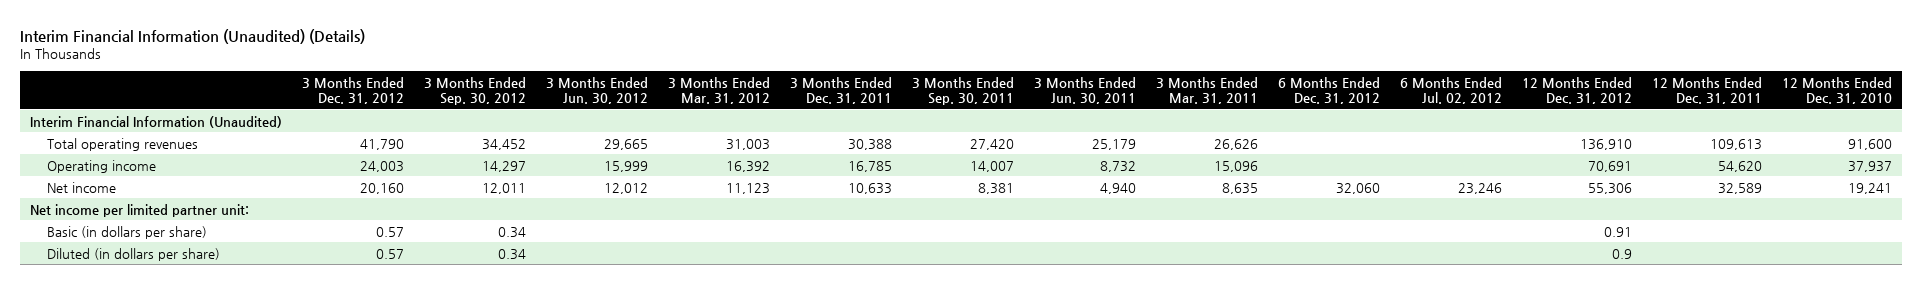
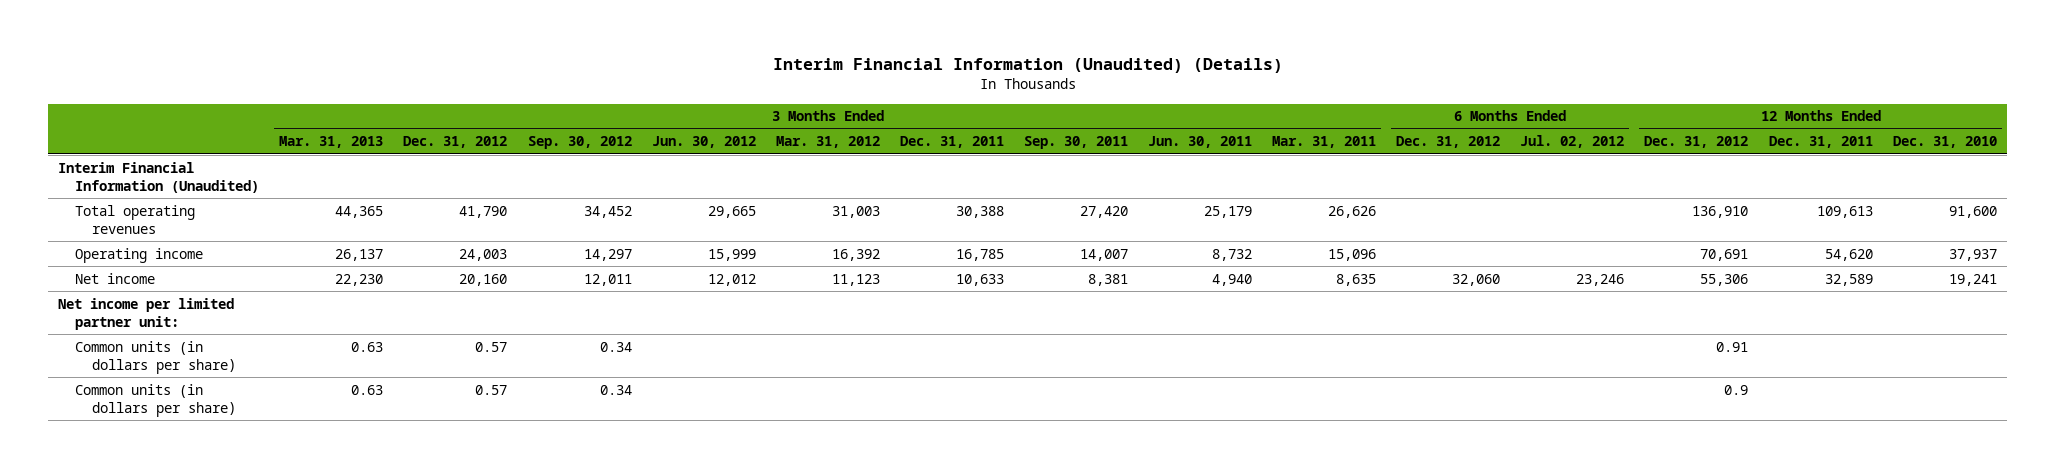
- | 3 Months Ended Dec. 31, 2012 | 3 Months Ended Sep. 30, 2012 | 3 Months Ended Jun. 30, 2012 | 3 Months Ended Mar. 31, 2012 | 3 Months Ended Dec. 31, 2011 | 3 Months Ended Sep. 30, 2011 | 3 Months Ended Jun. 30, 2011 | 3 Months Ended Mar. 31, 2011 | 6 Months Ended Dec. 31, 2012 | 6 Months Ended Jul. 02, 2012 | 12 Months Ended Dec. 31, 2012 | 12 Months Ended Dec. 31, 2011 | 12 Months Ended Dec. 31, 2010
+ | 3 Months Ended Mar. 31, 2013 | 3 Months Ended Dec. 31, 2012 | 3 Months Ended Sep. 30, 2012 | 3 Months Ended Jun. 30, 2012 | 3 Months Ended Mar. 31, 2012 | 3 Months Ended Dec. 31, 2011 | 3 Months Ended Sep. 30, 2011 | 3 Months Ended Jun. 30, 2011 | 3 Months Ended Mar. 31, 2011 | 6 Months Ended Dec. 31, 2012 | 6 Months Ended Jul. 02, 2012 | 12 Months Ended Dec. 31, 2012 | 12 Months Ended Dec. 31, 2011 | 12 Months Ended Dec. 31, 2010
- Basic (in dollars per share) | 0.57 | 0.34 | | | | | | | | | 0.91 | |
- Diluted (in dollars per share) | 0.57 | 0.34 | | | | | | | | | 0.9 | |
+ Common units (in dollars per share) | 0.63 | 0.57 | 0.34 | | | | | | | | | 0.91 | |
+ Common units (in dollars per share) | 0.63 | 0.57 | 0.34 | | | | | | | | | 0.9 | |

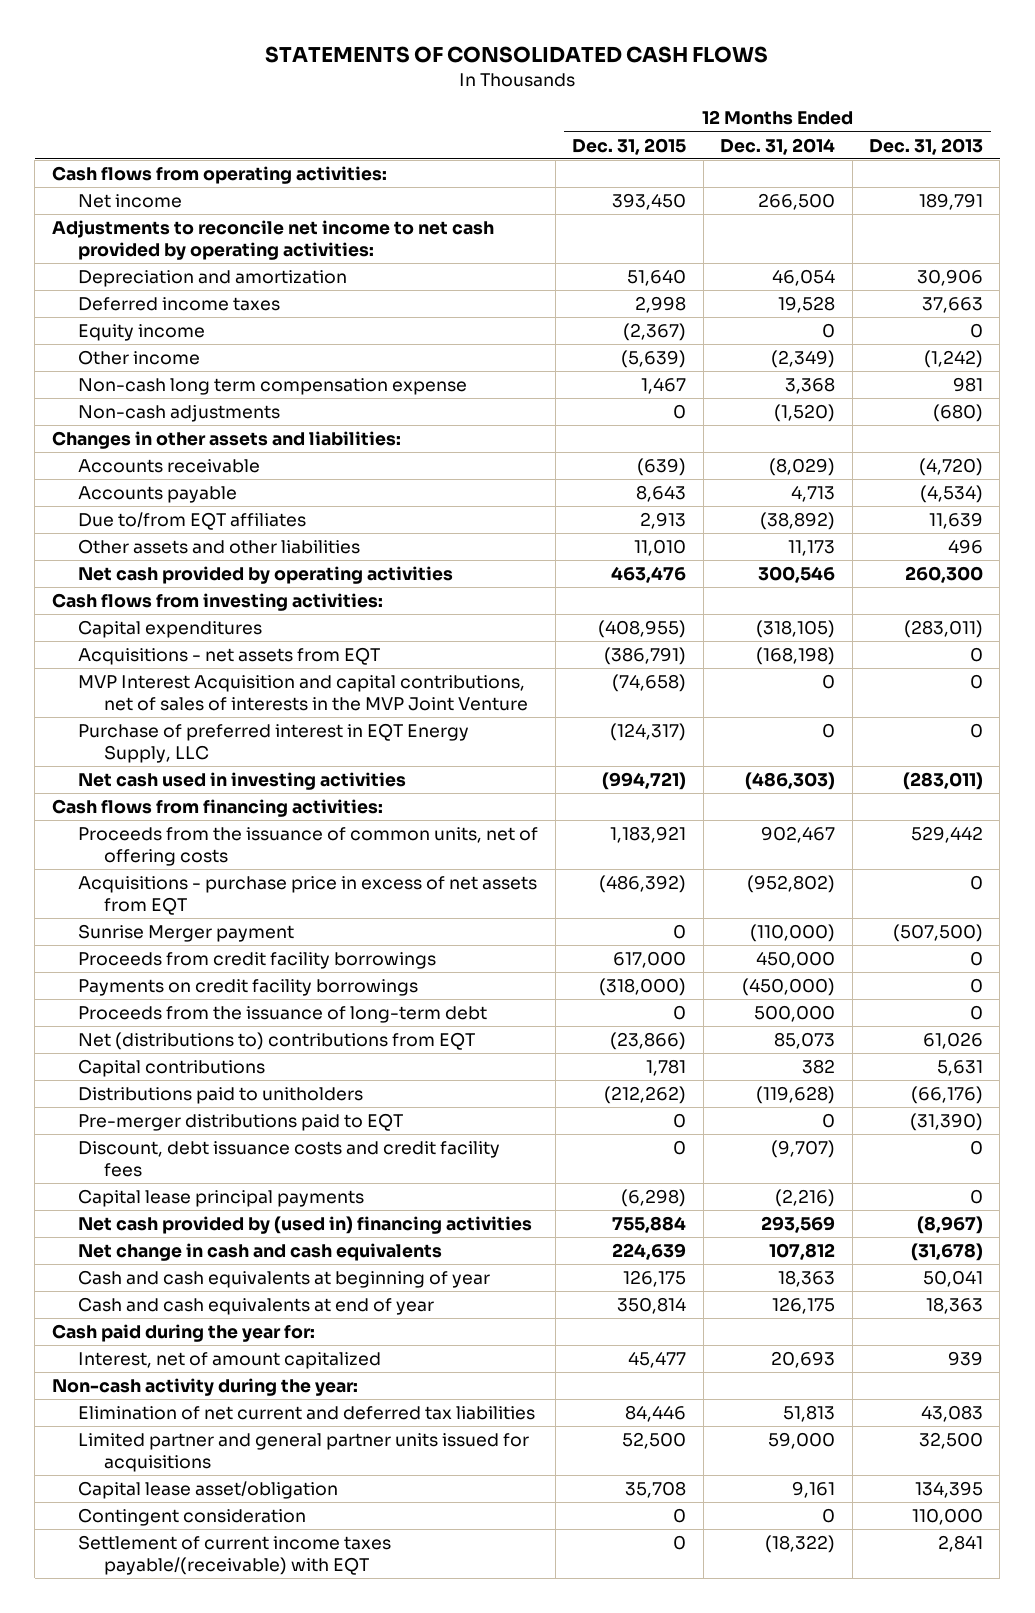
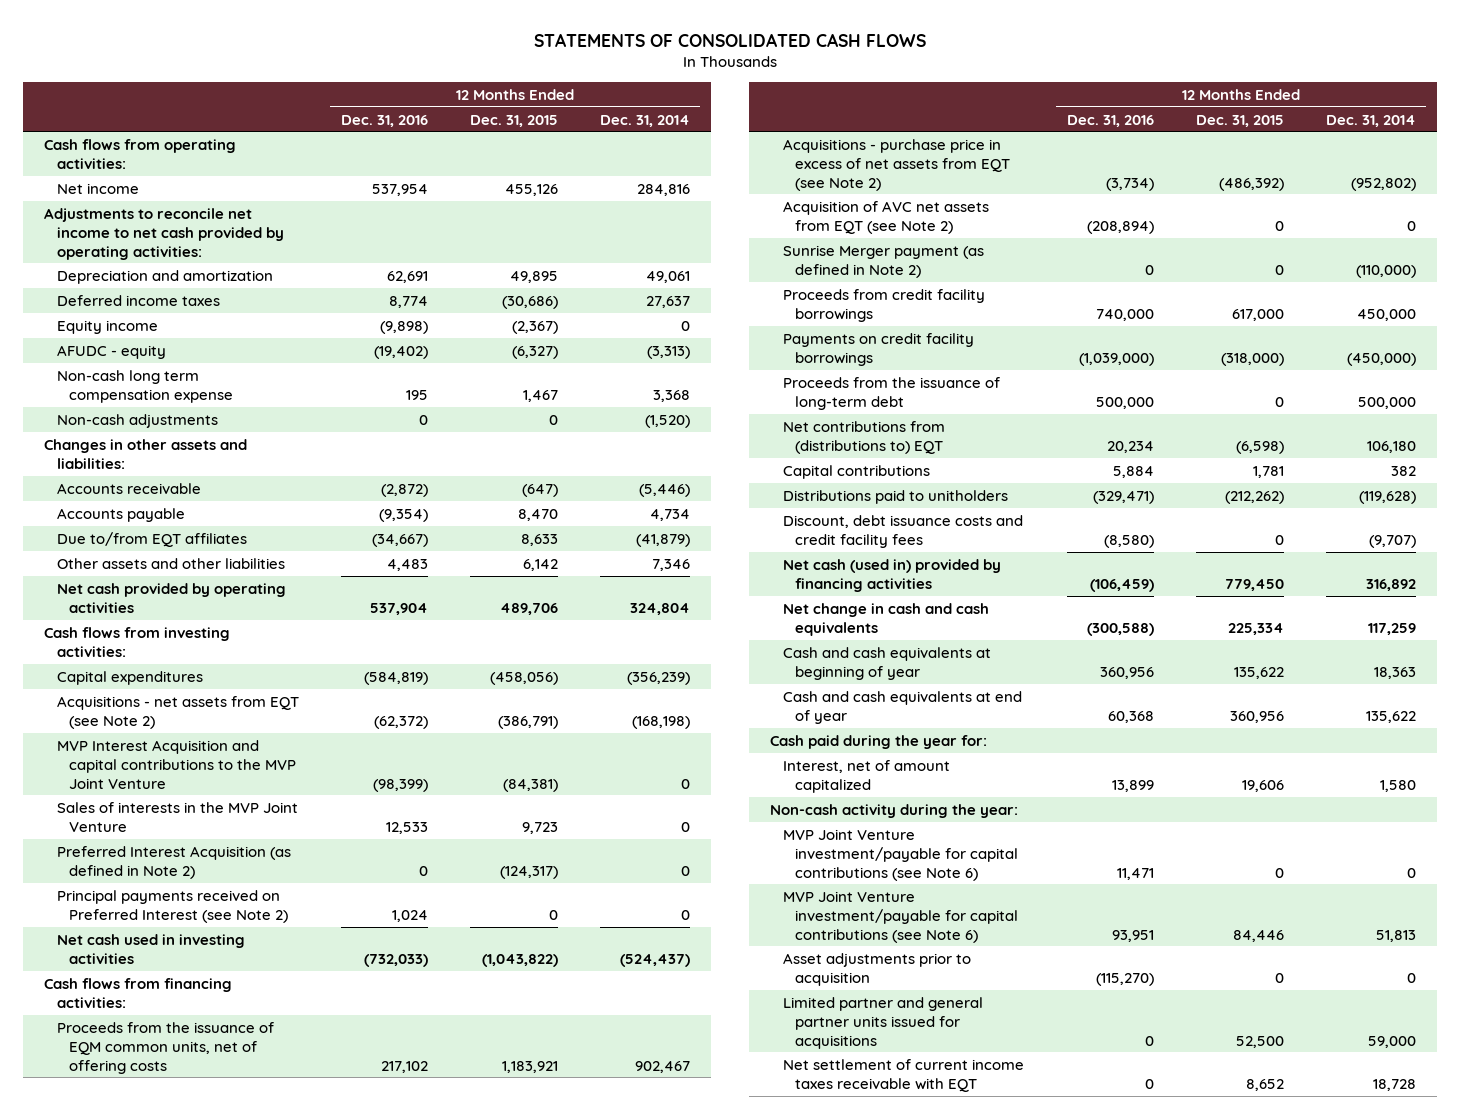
- | 12 Months Ended Dec. 31, 2015 | 12 Months Ended Dec. 31, 2014 | 12 Months Ended Dec. 31, 2013
+ | 12 Months Ended Dec. 31, 2016 | 12 Months Ended Dec. 31, 2015 | 12 Months Ended Dec. 31, 2014
- Net income | 393,450 | 266,500 | 189,791
+ Net income | 537,954 | 455,126 | 284,816
- Depreciation and amortization | 51,640 | 46,054 | 30,906
- Deferred income taxes | 2,998 | 19,528 | 37,663
+ Depreciation and amortization | 62,691 | 49,895 | 49,061
+ Deferred income taxes | 8,774 | (30,686) | 27,637
- Other income | (5,639) | (2,349) | (1,242)
+ AFUDC - equity | (19,402) | (6,327) | (3,313)
- Accounts receivable | (639) | (8,029) | (4,720)
- Accounts payable | 8,643 | 4,713 | (4,534)
- Due to/from EQT affiliates | 2,913 | (38,892) | 11,639
- Other assets and other liabilities | 11,010 | 11,173 | 496
- Net cash provided by operating activities | 463,476 | 300,546 | 260,300
+ Accounts receivable | (2,872) | (647) | (5,446)
+ Accounts payable | (9,354) | 8,470 | 4,734
+ Due to/from EQT affiliates | (34,667) | 8,633 | (41,879)
+ Other assets and other liabilities | 4,483 | 6,142 | 7,346
+ Net cash provided by operating activities | 537,904 | 489,706 | 324,804
- Capital expenditures | (408,955) | (318,105) | (283,011)
- Acquisitions - net assets from EQT | (386,791) | (168,198) | 0
- MVP Interest Acquisition and capital contributions, net of sales of interests in the MVP Joint Venture | (74,658) | 0 | 0
- Purchase of preferred interest in EQT Energy Supply, LLC | (124,317) | 0 | 0
- Net cash used in investing activities | (994,721) | (486,303) | (283,011)
+ Capital expenditures | (584,819) | (458,056) | (356,239)
+ Acquisitions - net assets from EQT (see Note 2) | (62,372) | (386,791) | (168,198)
+ MVP Interest Acquisition and capital contributions to the MVP Joint Venture | (98,399) | (84,381) | 0
+ Sales of interests in the MVP Joint Venture | 12,533 | 9,723 | 0
+ Preferred Interest Acquisition (as defined in Note 2) | 0 | (124,317) | 0
+ Principal payments received on Preferred Interest (see Note 2) | 1,024 | 0 | 0
+ Net cash used in investing activities | (732,033) | (1,043,822) | (524,437)
- Proceeds from the issuance of common units, net of offering costs | 1,183,921 | 902,467 | 529,442
- Acquisitions - purchase price in excess of net assets from EQT | (486,392) | (952,802) | 0
- Sunrise Merger payment | 0 | (110,000) | (507,500)
+ Proceeds from the issuance of EQM common units, net of offering costs | 217,102 | 1,183,921 | 902,467
+ Acquisitions - purchase price in excess of net assets from EQT (see Note 2) | (3,734) | (486,392) | (952,802)
+ Acquisition of AVC net assets from EQT (see Note 2) | (208,894) | 0 | 0
+ Sunrise Merger payment (as defined in Note 2) | 0 | 0 | (110,000)
- Net (distributions to) contributions from EQT | (23,866) | 85,073 | 61,026
+ Net contributions from (distributions to) EQT | 20,234 | (6,598) | 106,180
- Pre-merger distributions paid to EQT | 0 | 0 | (31,390)
- Capital lease principal payments | (6,298) | (2,216) | 0
- Net cash provided by (used in) financing activities | 755,884 | 293,569 | (8,967)
- Net change in cash and cash equivalents | 224,639 | 107,812 | (31,678)
- Cash and cash equivalents at beginning of year | 126,175 | 18,363 | 50,041
- Cash and cash equivalents at end of year | 350,814 | 126,175 | 18,363
+ Net cash (used in) provided by financing activities | (106,459) | 779,450 | 316,892
+ Net change in cash and cash equivalents | (300,588) | 225,334 | 117,259
+ Cash and cash equivalents at beginning of year | 360,956 | 135,622 | 18,363
+ Cash and cash equivalents at end of year | 60,368 | 360,956 | 135,622
- Interest, net of amount capitalized | 45,477 | 20,693 | 939
+ Interest, net of amount capitalized | 13,899 | 19,606 | 1,580
- Elimination of net current and deferred tax liabilities | 84,446 | 51,813 | 43,083
+ MVP Joint Venture investment/payable for capital contributions (see Note 6) | 11,471 | 0 | 0
+ MVP Joint Venture investment/payable for capital contributions (see Note 6) | 93,951 | 84,446 | 51,813
+ Asset adjustments prior to acquisition | (115,270) | 0 | 0
- Capital lease asset/obligation | 35,708 | 9,161 | 134,395
- Contingent consideration | 0 | 0 | 110,000
- Settlement of current income taxes payable/(receivable) with EQT | 0 | (18,322) | 2,841
+ Net settlement of current income taxes receivable with EQT | 0 | 8,652 | 18,728

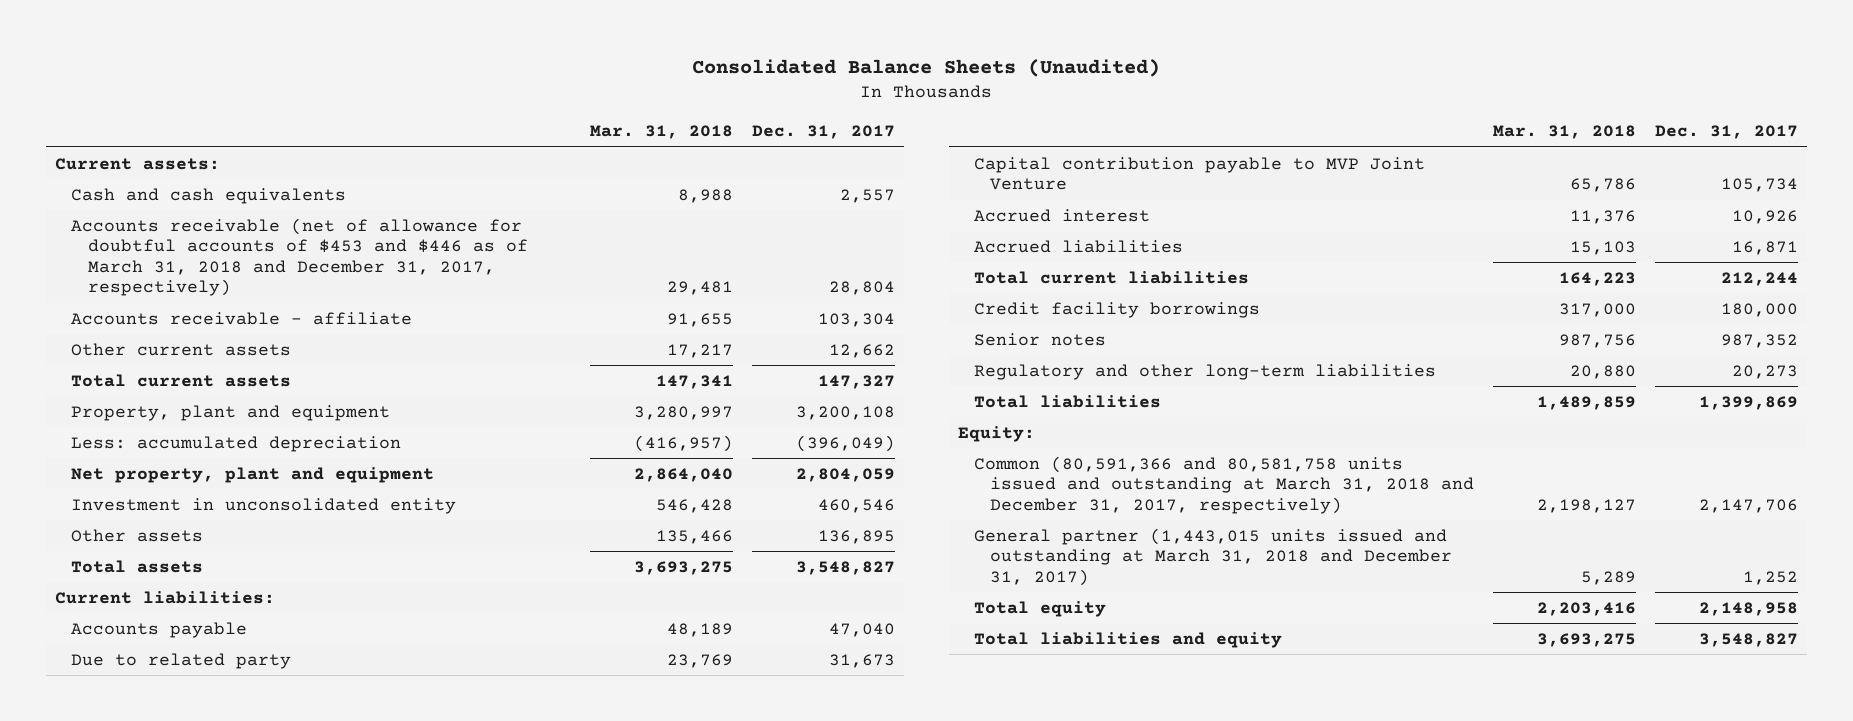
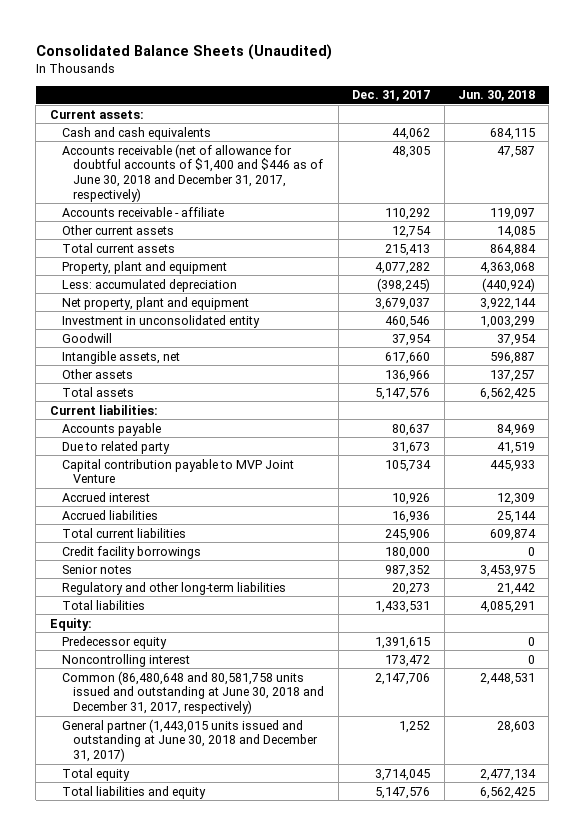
- | Mar. 31, 2018 | Dec. 31, 2017
+ | Dec. 31, 2017 | Jun. 30, 2018
- Cash and cash equivalents | 8,988 | 2,557
- Accounts receivable (net of allowance for doubtful accounts of $453 and $446 as of March 31, 2018 and December 31, 2017, respectively) | 29,481 | 28,804
- Accounts receivable - affiliate | 91,655 | 103,304
- Other current assets | 17,217 | 12,662
- Total current assets | 147,341 | 147,327
- Property, plant and equipment | 3,280,997 | 3,200,108
- Less: accumulated depreciation | (416,957) | (396,049)
- Net property, plant and equipment | 2,864,040 | 2,804,059
+ Cash and cash equivalents | 44,062 | 684,115
+ Accounts receivable (net of allowance for doubtful accounts of $1,400 and $446 as of June 30, 2018 and December 31, 2017, respectively) | 48,305 | 47,587
+ Accounts receivable - affiliate | 110,292 | 119,097
+ Other current assets | 12,754 | 14,085
+ Total current assets | 215,413 | 864,884
+ Property, plant and equipment | 4,077,282 | 4,363,068
+ Less: accumulated depreciation | (398,245) | (440,924)
+ Net property, plant and equipment | 3,679,037 | 3,922,144
- Other assets | 135,466 | 136,895
- Total assets | 3,693,275 | 3,548,827
+ Goodwill | 37,954 | 37,954
+ Intangible assets, net | 617,660 | 596,887
+ Other assets | 136,966 | 137,257
+ Total assets | 5,147,576 | 6,562,425
- Accounts payable | 48,189 | 47,040
+ Accounts payable | 80,637 | 84,969
- Accrued liabilities | 15,103 | 16,871
- Total current liabilities | 164,223 | 212,244
+ Accrued liabilities | 16,936 | 25,144
+ Total current liabilities | 245,906 | 609,874
- Total liabilities | 1,489,859 | 1,399,869
+ Total liabilities | 1,433,531 | 4,085,291
- Common (80,591,366 and 80,581,758 units issued and outstanding at March 31, 2018 and December 31, 2017, respectively) | 2,198,127 | 2,147,706
- General partner (1,443,015 units issued and outstanding at March 31, 2018 and December 31, 2017) | 5,289 | 1,252
- Total equity | 2,203,416 | 2,148,958
- Total liabilities and equity | 3,693,275 | 3,548,827
+ Predecessor equity | 1,391,615 | 0
+ Noncontrolling interest | 173,472 | 0
+ Common (86,480,648 and 80,581,758 units issued and outstanding at June 30, 2018 and December 31, 2017, respectively) | 2,147,706 | 2,448,531
+ General partner (1,443,015 units issued and outstanding at June 30, 2018 and December 31, 2017) | 1,252 | 28,603
+ Total equity | 3,714,045 | 2,477,134
+ Total liabilities and equity | 5,147,576 | 6,562,425

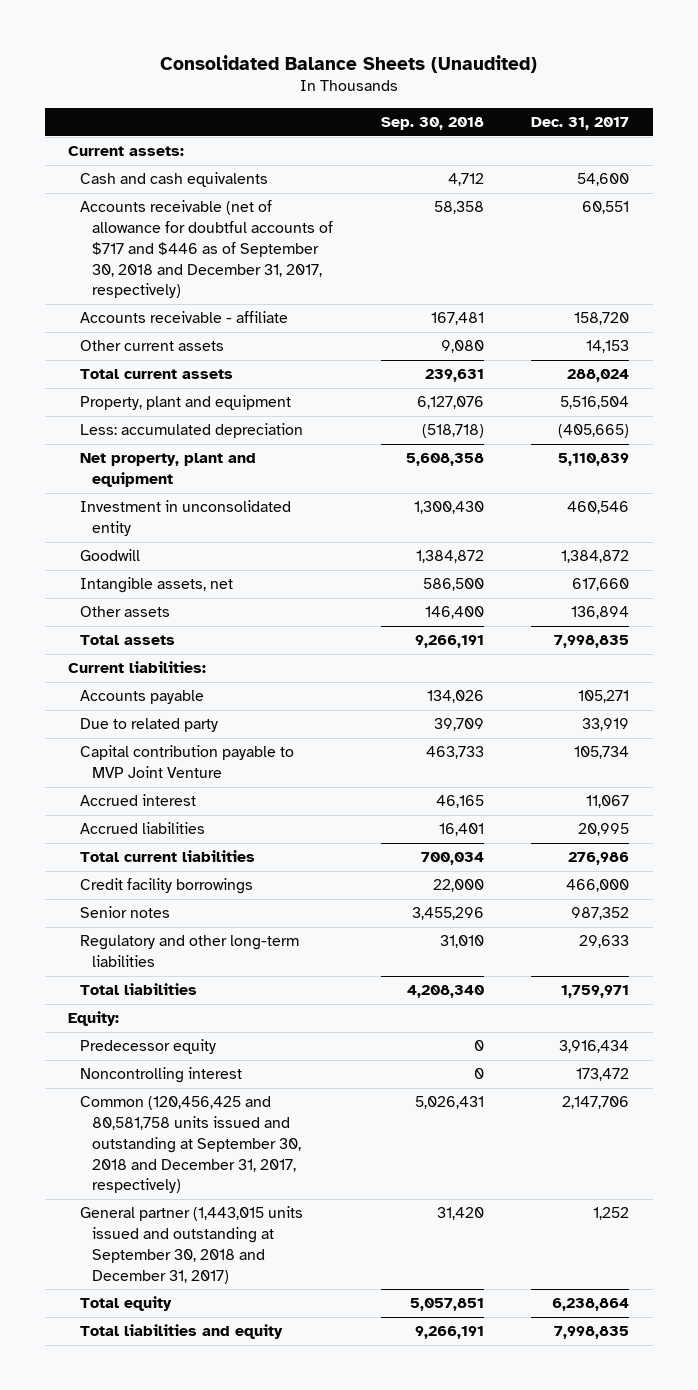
- | Dec. 31, 2017 | Jun. 30, 2018
+ | Sep. 30, 2018 | Dec. 31, 2017
- Cash and cash equivalents | 44,062 | 684,115
- Accounts receivable (net of allowance for doubtful accounts of $1,400 and $446 as of June 30, 2018 and December 31, 2017, respectively) | 48,305 | 47,587
- Accounts receivable - affiliate | 110,292 | 119,097
- Other current assets | 12,754 | 14,085
- Total current assets | 215,413 | 864,884
- Property, plant and equipment | 4,077,282 | 4,363,068
- Less: accumulated depreciation | (398,245) | (440,924)
- Net property, plant and equipment | 3,679,037 | 3,922,144
+ Cash and cash equivalents | 4,712 | 54,600
+ Accounts receivable (net of allowance for doubtful accounts of $717 and $446 as of September 30, 2018 and December 31, 2017, respectively) | 58,358 | 60,551
+ Accounts receivable - affiliate | 167,481 | 158,720
+ Other current assets | 9,080 | 14,153
+ Total current assets | 239,631 | 288,024
+ Property, plant and equipment | 6,127,076 | 5,516,504
+ Less: accumulated depreciation | (518,718) | (405,665)
+ Net property, plant and equipment | 5,608,358 | 5,110,839
- Goodwill | 37,954 | 37,954
+ Goodwill | 1,384,872 | 1,384,872
- Other assets | 136,966 | 137,257
- Total assets | 5,147,576 | 6,562,425
+ Other assets | 146,400 | 136,894
+ Total assets | 9,266,191 | 7,998,835
- Accounts payable | 80,637 | 84,969
- Due to related party | 31,673 | 41,519
+ Accounts payable | 134,026 | 105,271
+ Due to related party | 39,709 | 33,919
- Accrued interest | 10,926 | 12,309
- Accrued liabilities | 16,936 | 25,144
- Total current liabilities | 245,906 | 609,874
- Credit facility borrowings | 180,000 | 0
+ Accrued interest | 46,165 | 11,067
+ Accrued liabilities | 16,401 | 20,995
+ Total current liabilities | 700,034 | 276,986
+ Credit facility borrowings | 22,000 | 466,000
- Regulatory and other long-term liabilities | 20,273 | 21,442
- Total liabilities | 1,433,531 | 4,085,291
+ Regulatory and other long-term liabilities | 31,010 | 29,633
+ Total liabilities | 4,208,340 | 1,759,971
- Predecessor equity | 1,391,615 | 0
+ Predecessor equity | 0 | 3,916,434
- Common (86,480,648 and 80,581,758 units issued and outstanding at June 30, 2018 and December 31, 2017, respectively) | 2,147,706 | 2,448,531
- General partner (1,443,015 units issued and outstanding at June 30, 2018 and December 31, 2017) | 1,252 | 28,603
- Total equity | 3,714,045 | 2,477,134
- Total liabilities and equity | 5,147,576 | 6,562,425
+ Common (120,456,425 and 80,581,758 units issued and outstanding at September 30, 2018 and December 31, 2017, respectively) | 5,026,431 | 2,147,706
+ General partner (1,443,015 units issued and outstanding at September 30, 2018 and December 31, 2017) | 31,420 | 1,252
+ Total equity | 5,057,851 | 6,238,864
+ Total liabilities and equity | 9,266,191 | 7,998,835

